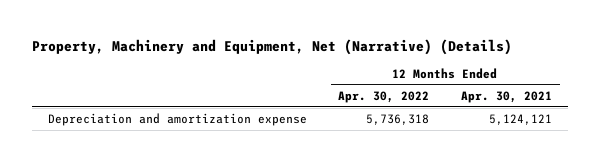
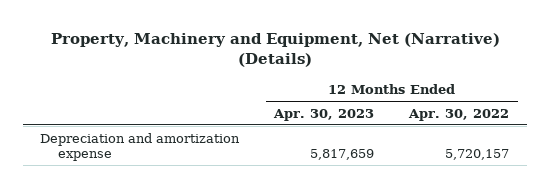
- | 12 Months Ended Apr. 30, 2022 | 12 Months Ended Apr. 30, 2021
+ | 12 Months Ended Apr. 30, 2023 | 12 Months Ended Apr. 30, 2022
- Depreciation and amortization expense | 5,736,318 | 5,124,121
+ Depreciation and amortization expense | 5,817,659 | 5,720,157

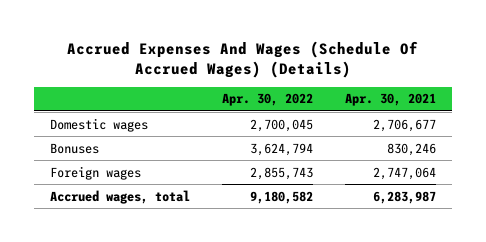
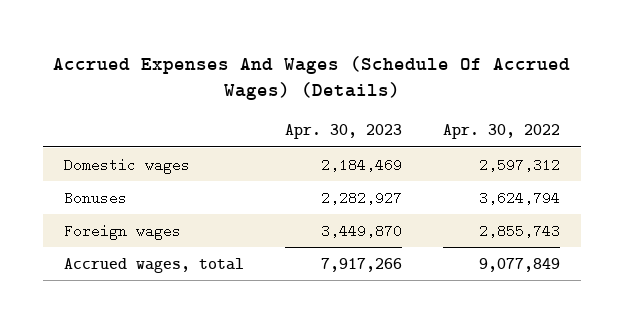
- | Apr. 30, 2022 | Apr. 30, 2021
+ | Apr. 30, 2023 | Apr. 30, 2022
- Domestic wages | 2,700,045 | 2,706,677
+ Domestic wages | 2,184,469 | 2,597,312
- Accrued wages, total | 9,180,582 | 6,283,987
+ Accrued wages, total | 7,917,266 | 9,077,849

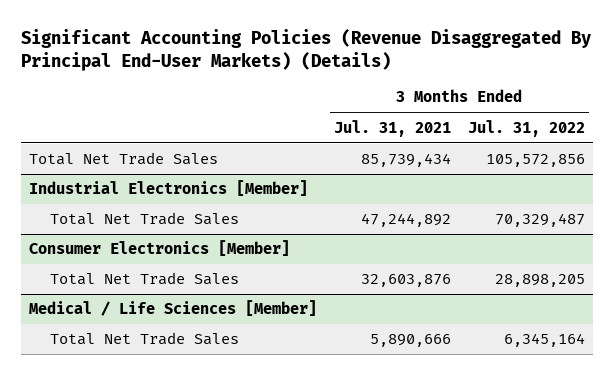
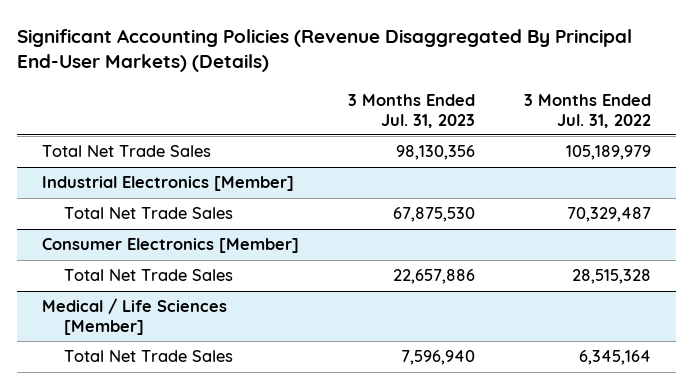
- | 3 Months Ended Jul. 31, 2021 | 3 Months Ended Jul. 31, 2022
+ | 3 Months Ended Jul. 31, 2023 | 3 Months Ended Jul. 31, 2022
- Total Net Trade Sales | 85,739,434 | 105,572,856
+ Total Net Trade Sales | 98,130,356 | 105,189,979
@ Consumer Electronics [Member]
- Total Net Trade Sales | 32,603,876 | 28,898,205
+ Total Net Trade Sales | 22,657,886 | 28,515,328

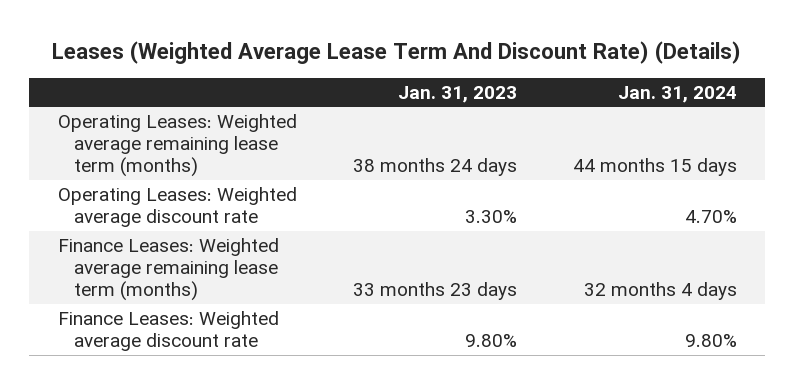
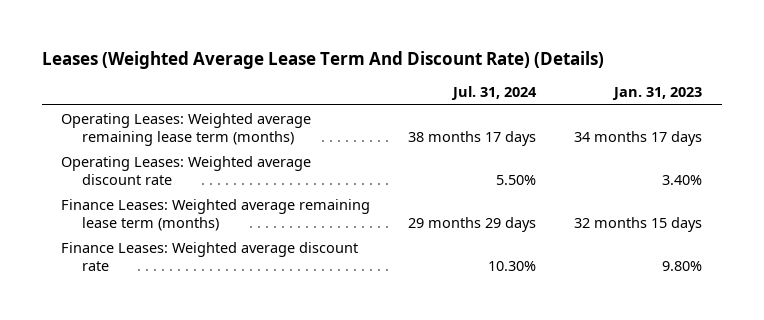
- | Jan. 31, 2023 | Jan. 31, 2024
+ | Jul. 31, 2024 | Jan. 31, 2023
- Operating Leases: Weighted average remaining lease term (months) | 38 months 24 days | 44 months 15 days
- Operating Leases: Weighted average discount rate | 3.30% | 4.70%
- Finance Leases: Weighted average remaining lease term (months) | 33 months 23 days | 32 months 4 days
+ Operating Leases: Weighted average remaining lease term (months) | 38 months 17 days | 34 months 17 days
+ Operating Leases: Weighted average discount rate | 5.50% | 3.40%
+ Finance Leases: Weighted average remaining lease term (months) | 29 months 29 days | 32 months 15 days

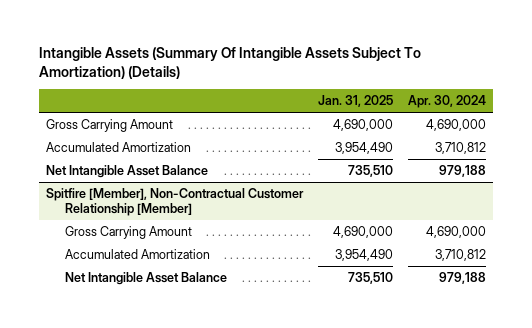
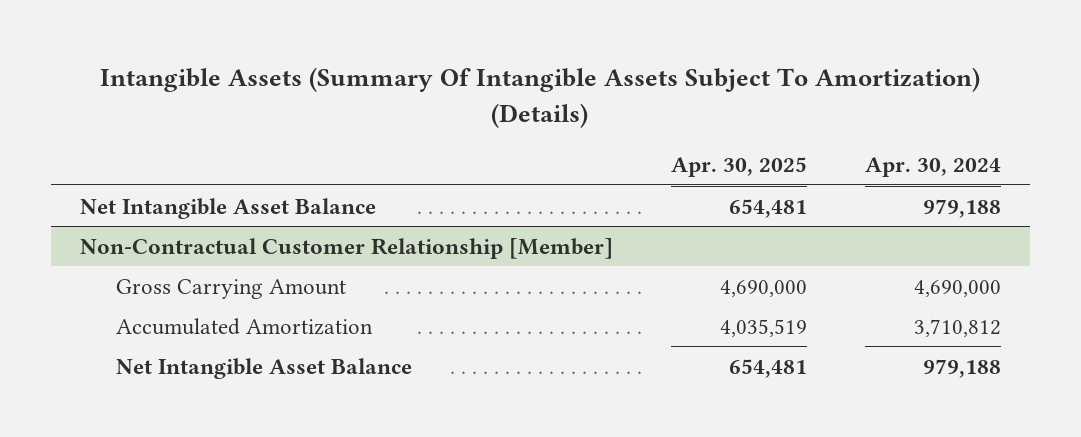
- | Jan. 31, 2025 | Apr. 30, 2024
+ | Apr. 30, 2025 | Apr. 30, 2024
- Gross Carrying Amount | 4,690,000 | 4,690,000
- Accumulated Amortization | 3,954,490 | 3,710,812
- Spitfire [Member], Non-Contractual Customer Relationship [Member]
+ Non-Contractual Customer Relationship [Member]

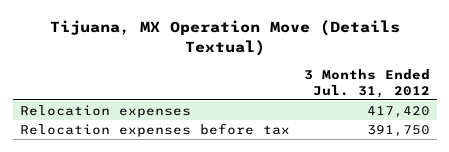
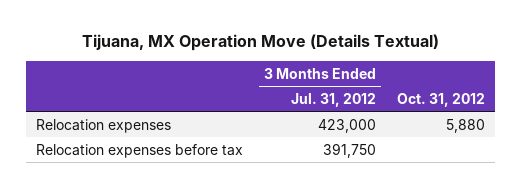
- | 3 Months Ended Jul. 31, 2012
+ | 3 Months Ended Jul. 31, 2012 | Oct. 31, 2012
- Relocation expenses | 417,420
+ Relocation expenses | 423,000 | 5,880

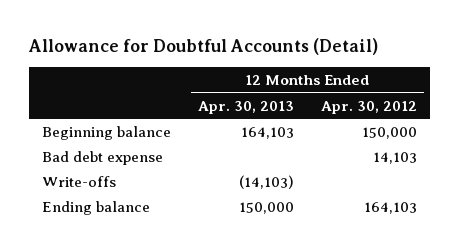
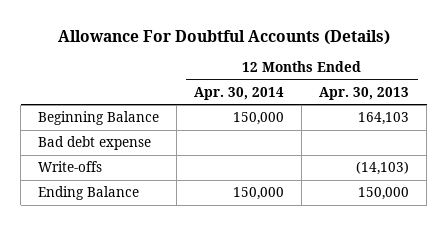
- Allowance for Doubtful Accounts (Detail)
+ Allowance For Doubtful Accounts (Details)
- | 12 Months Ended Apr. 30, 2013 | 12 Months Ended Apr. 30, 2012
+ | 12 Months Ended Apr. 30, 2014 | 12 Months Ended Apr. 30, 2013
- Beginning balance | 164,103 | 150,000
+ Beginning Balance | 150,000 | 164,103
- Ending balance | 150,000 | 164,103
+ Ending Balance | 150,000 | 150,000

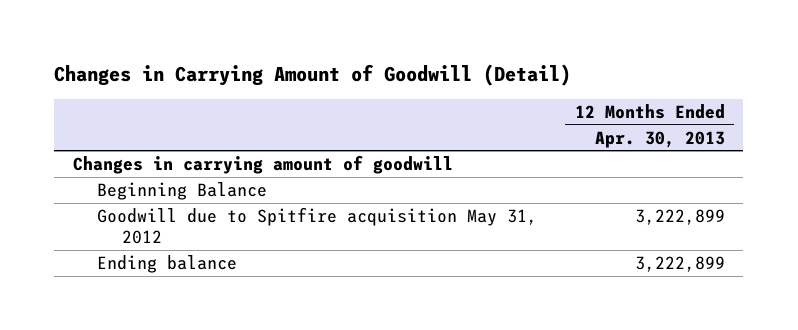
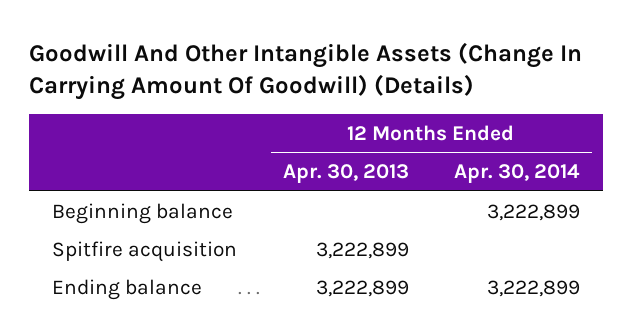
- Changes in Carrying Amount of Goodwill (Detail)
+ Goodwill And Other Intangible Assets (Change In Carrying Amount Of Goodwill) (Details)
- | 12 Months Ended Apr. 30, 2013
+ | 12 Months Ended Apr. 30, 2013 | 12 Months Ended Apr. 30, 2014
- Changes in carrying amount of goodwill
- Beginning Balance
- Goodwill due to Spitfire acquisition May 31, 2012 | 3,222,899
+ Beginning balance | | 3,222,899
+ Spitfire acquisition | 3,222,899 |

